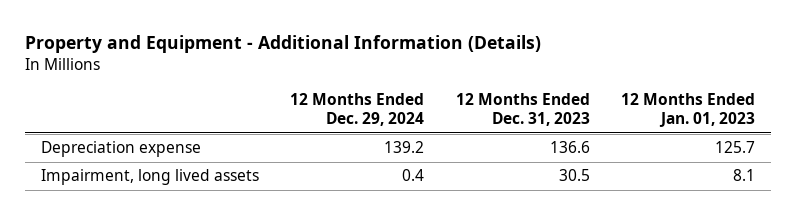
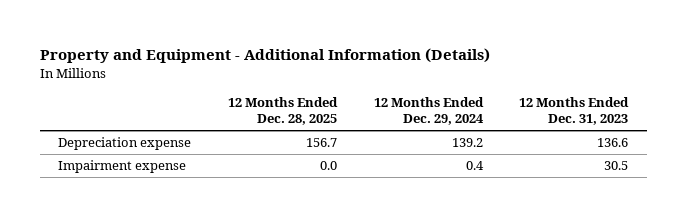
- | 12 Months Ended Dec. 29, 2024 | 12 Months Ended Dec. 31, 2023 | 12 Months Ended Jan. 01, 2023
+ | 12 Months Ended Dec. 28, 2025 | 12 Months Ended Dec. 29, 2024 | 12 Months Ended Dec. 31, 2023
- Impairment, long lived assets | 0.4 | 30.5 | 8.1
+ Impairment expense | 0.0 | 0.4 | 30.5

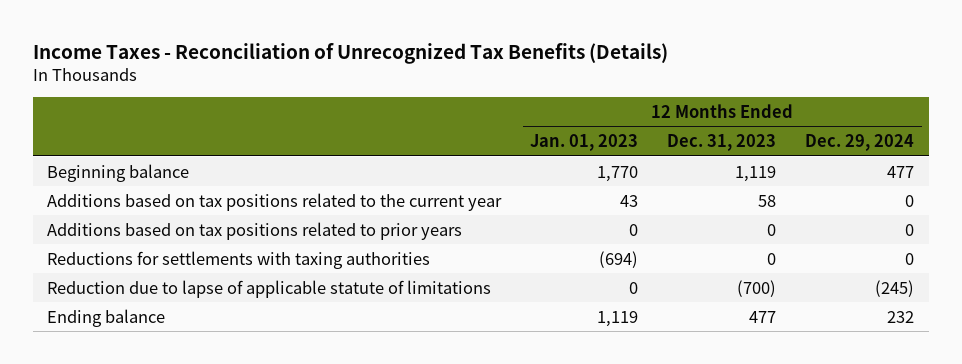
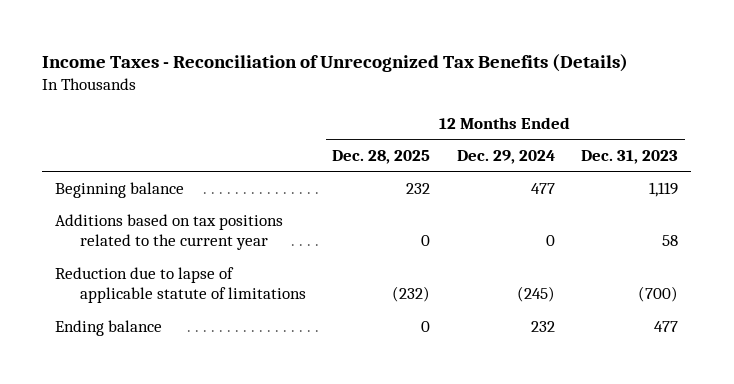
- | 12 Months Ended Jan. 01, 2023 | 12 Months Ended Dec. 31, 2023 | 12 Months Ended Dec. 29, 2024
+ | 12 Months Ended Dec. 28, 2025 | 12 Months Ended Dec. 29, 2024 | 12 Months Ended Dec. 31, 2023
- Additions based on tax positions related to prior years | 0 | 0 | 0
- Reductions for settlements with taxing authorities | (694) | 0 | 0

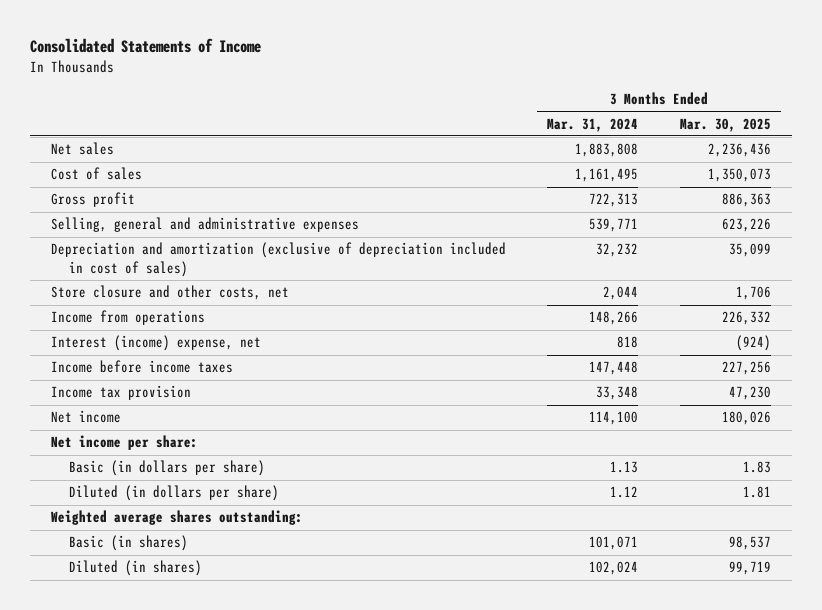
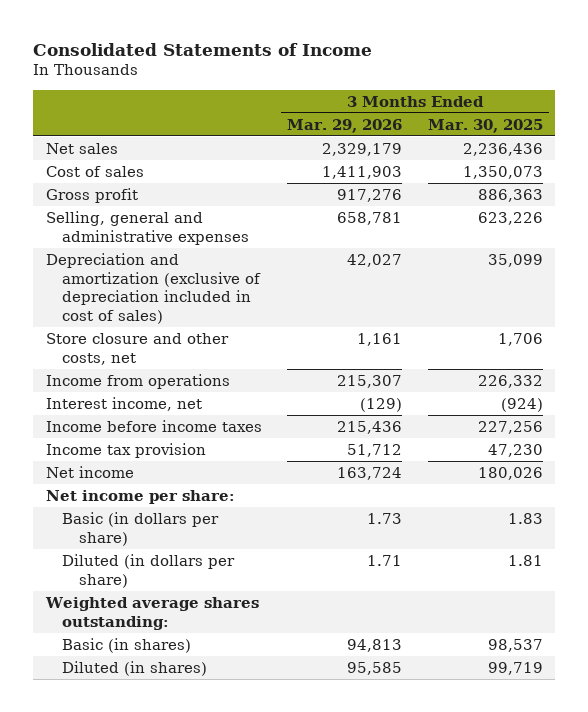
- | 3 Months Ended Mar. 31, 2024 | 3 Months Ended Mar. 30, 2025
+ | 3 Months Ended Mar. 29, 2026 | 3 Months Ended Mar. 30, 2025
- Interest (income) expense, net | 818 | (924)
+ Interest income, net | (129) | (924)

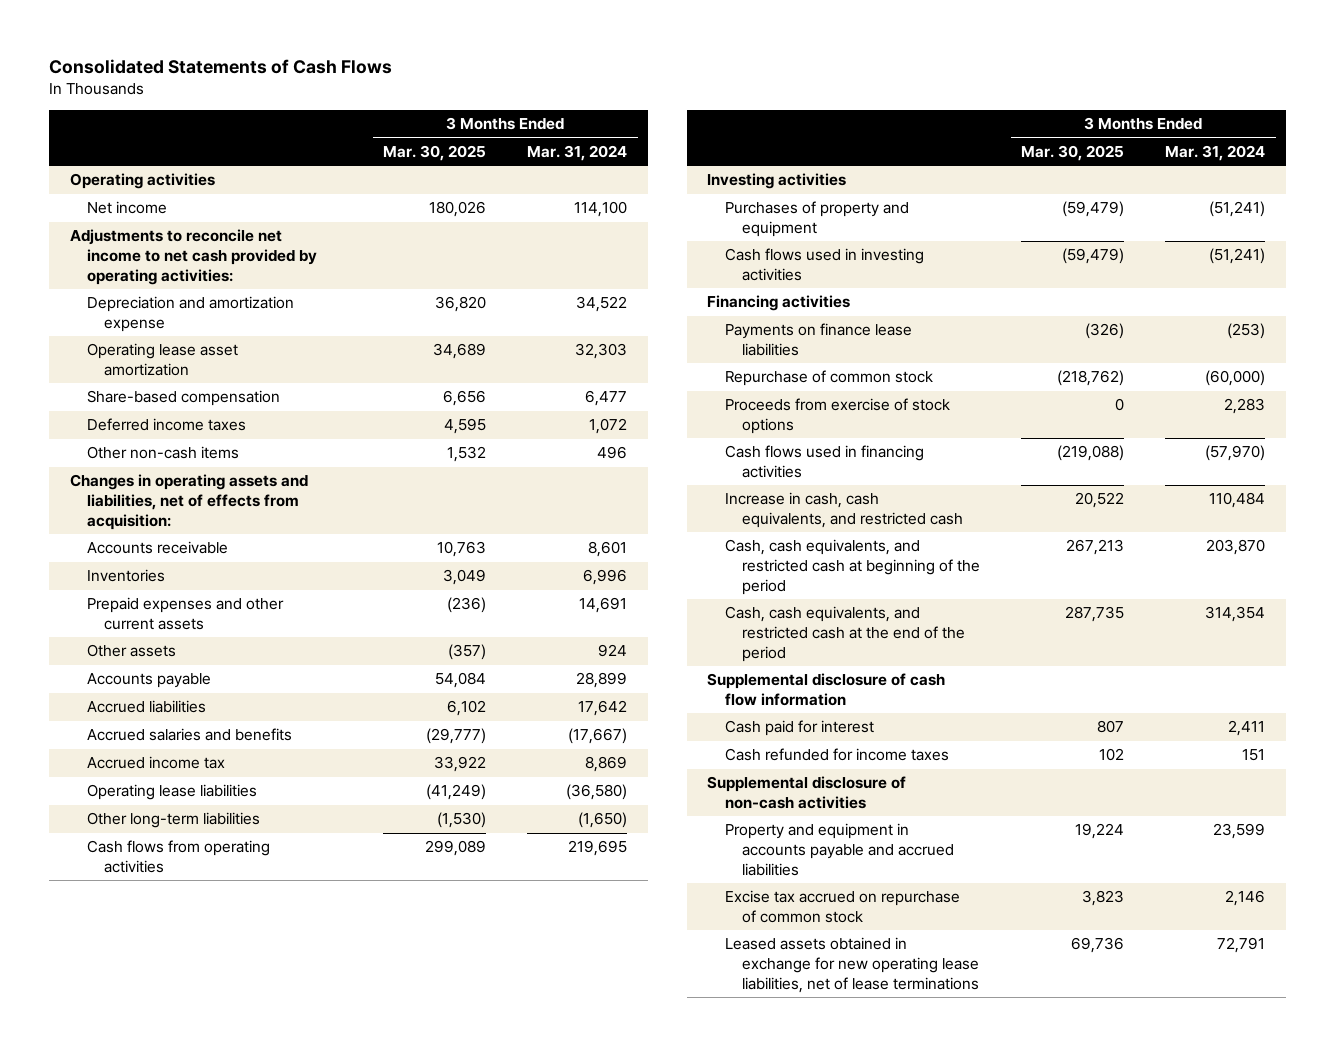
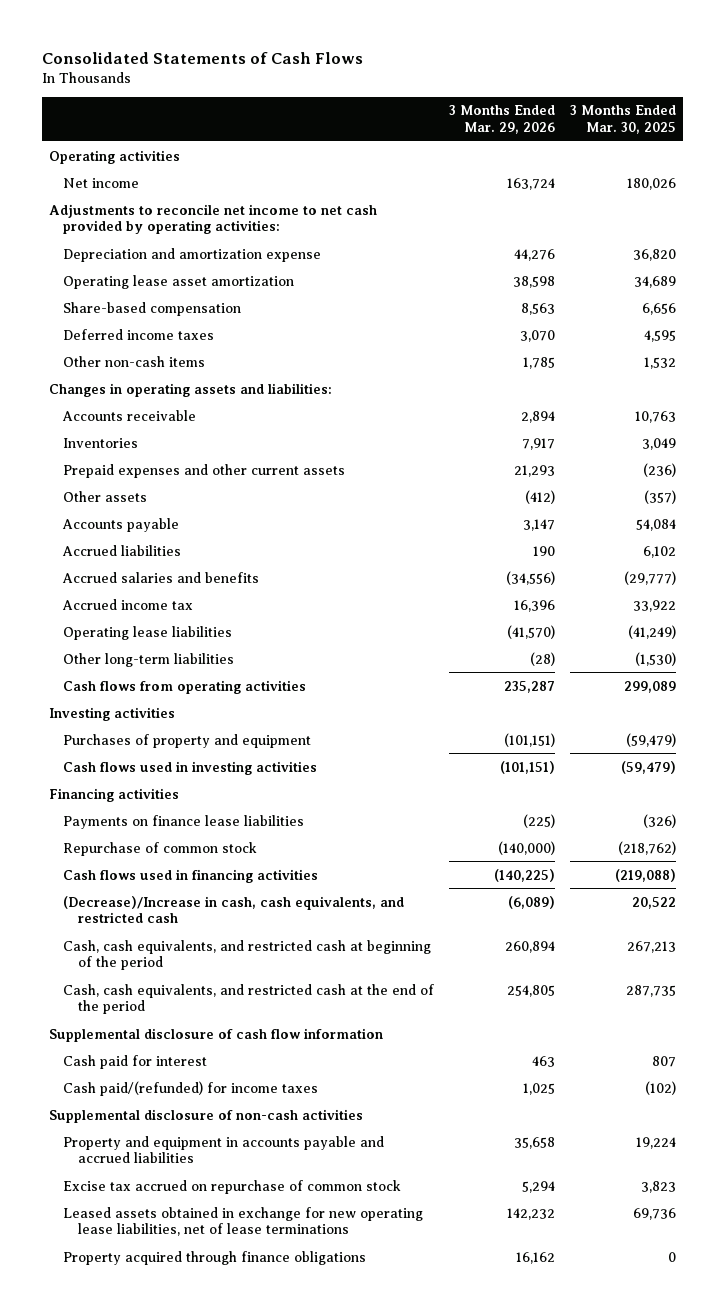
- | 3 Months Ended Mar. 30, 2025 | 3 Months Ended Mar. 31, 2024
+ | 3 Months Ended Mar. 29, 2026 | 3 Months Ended Mar. 30, 2025
- Changes in operating assets and liabilities, net of effects from acquisition:
+ Changes in operating assets and liabilities:
- Proceeds from exercise of stock options | 0 | 2,283
- Increase in cash, cash equivalents, and restricted cash | 20,522 | 110,484
+ (Decrease)/Increase in cash, cash equivalents, and restricted cash | (6,089) | 20,522
- Cash refunded for income taxes | 102 | 151
+ Cash paid/(refunded) for income taxes | 1,025 | (102)
+ Property acquired through finance obligations | 16,162 | 0

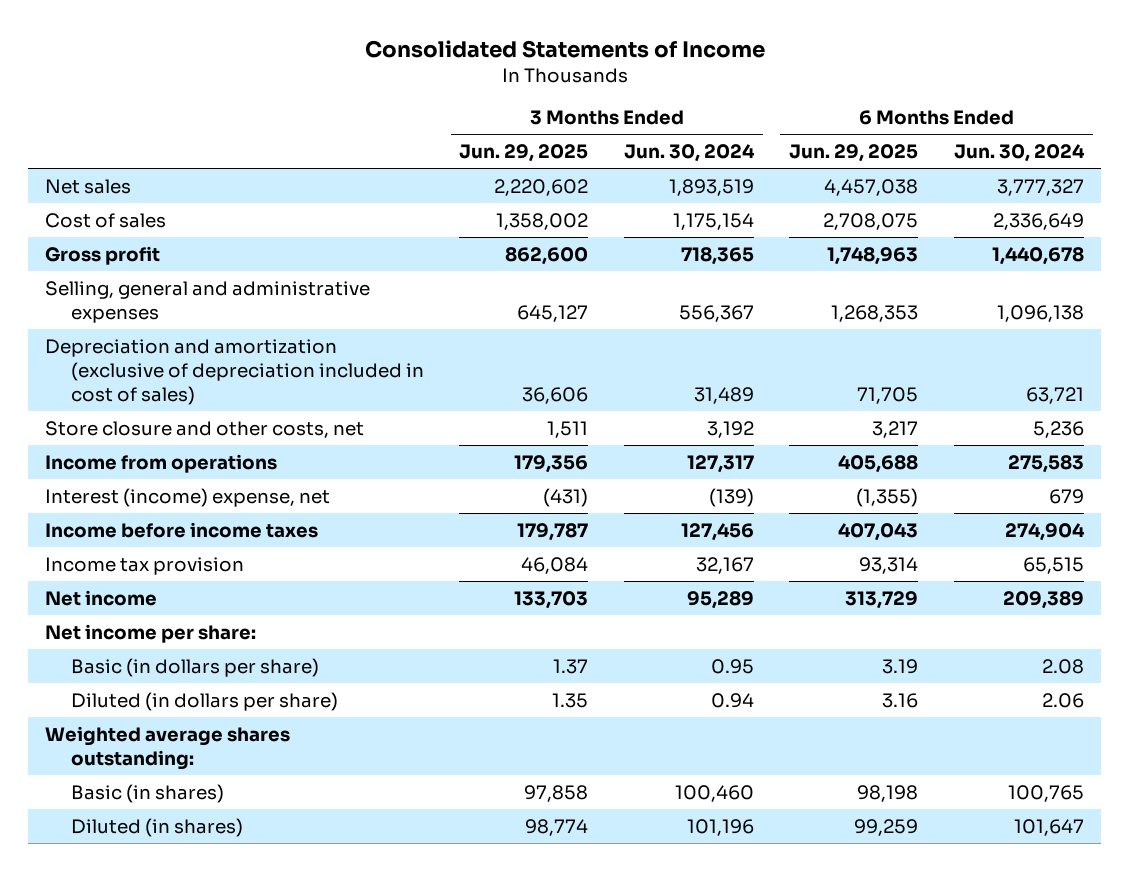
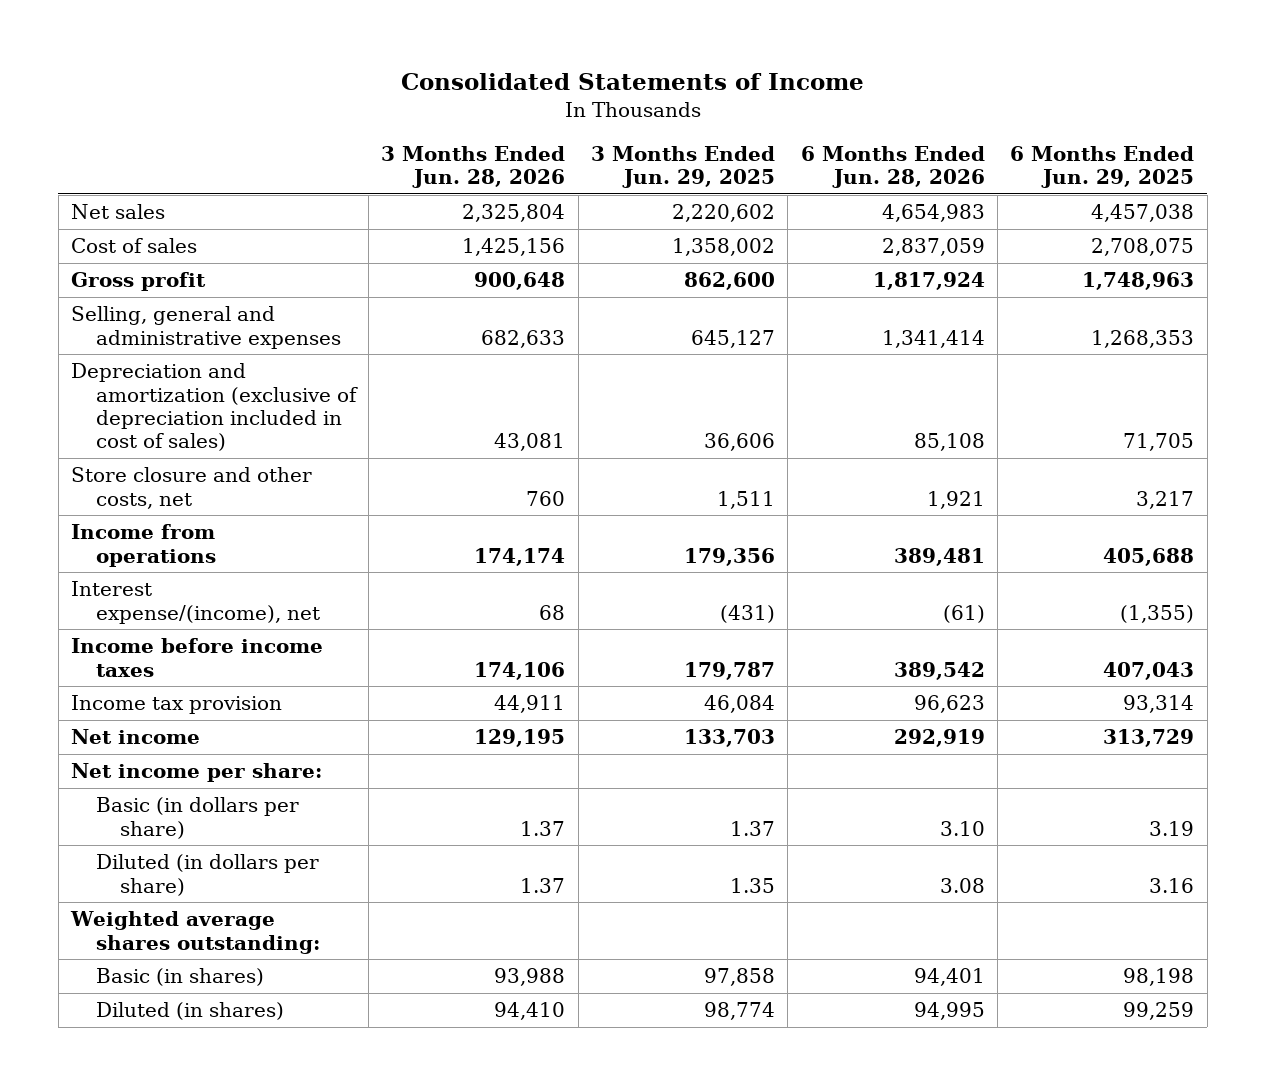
- | 3 Months Ended Jun. 29, 2025 | 3 Months Ended Jun. 30, 2024 | 6 Months Ended Jun. 29, 2025 | 6 Months Ended Jun. 30, 2024
+ | 3 Months Ended Jun. 28, 2026 | 3 Months Ended Jun. 29, 2025 | 6 Months Ended Jun. 28, 2026 | 6 Months Ended Jun. 29, 2025
- Interest (income) expense, net | (431) | (139) | (1,355) | 679
+ Interest expense/(income), net | 68 | (431) | (61) | (1,355)

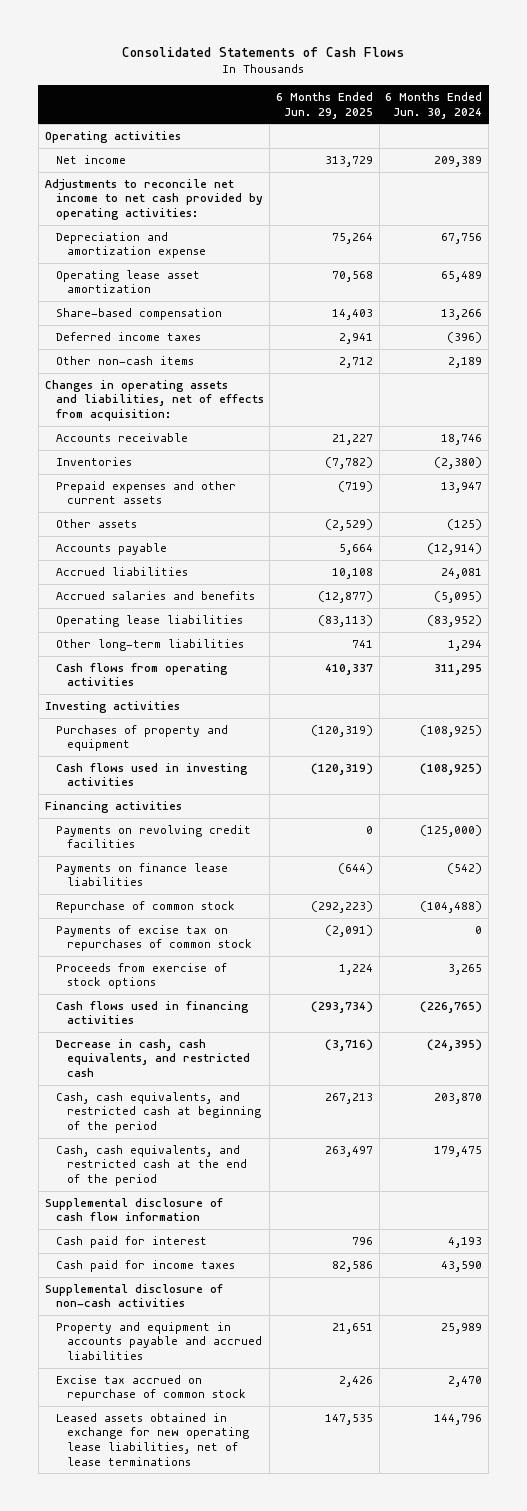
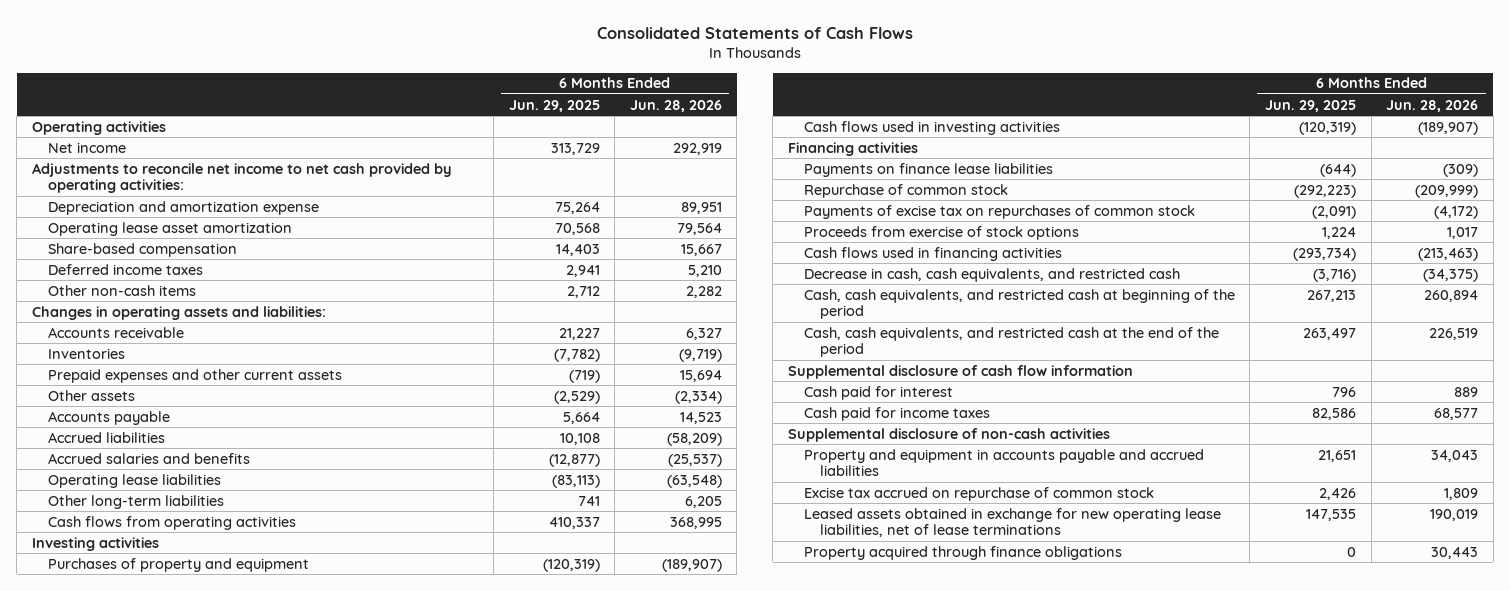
- | 6 Months Ended Jun. 29, 2025 | 6 Months Ended Jun. 30, 2024
+ | 6 Months Ended Jun. 29, 2025 | 6 Months Ended Jun. 28, 2026
- Changes in operating assets and liabilities, net of effects from acquisition:
+ Changes in operating assets and liabilities:
- Payments on revolving credit facilities | 0 | (125,000)
+ Property acquired through finance obligations | 0 | 30,443

